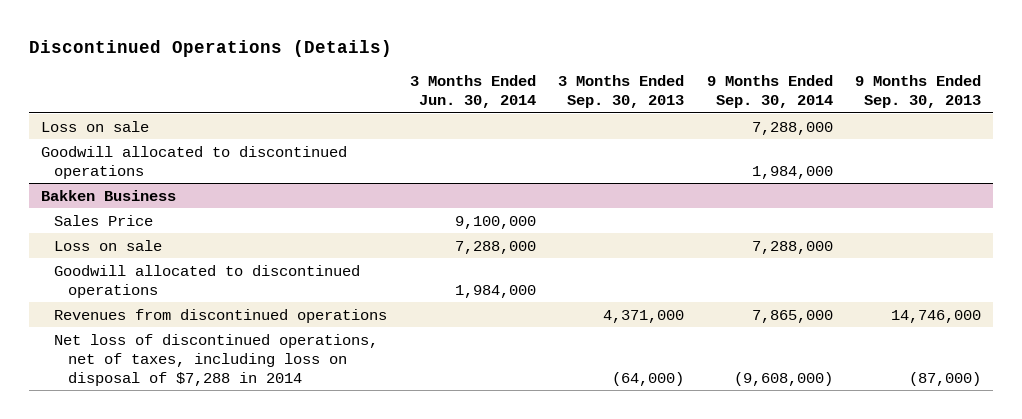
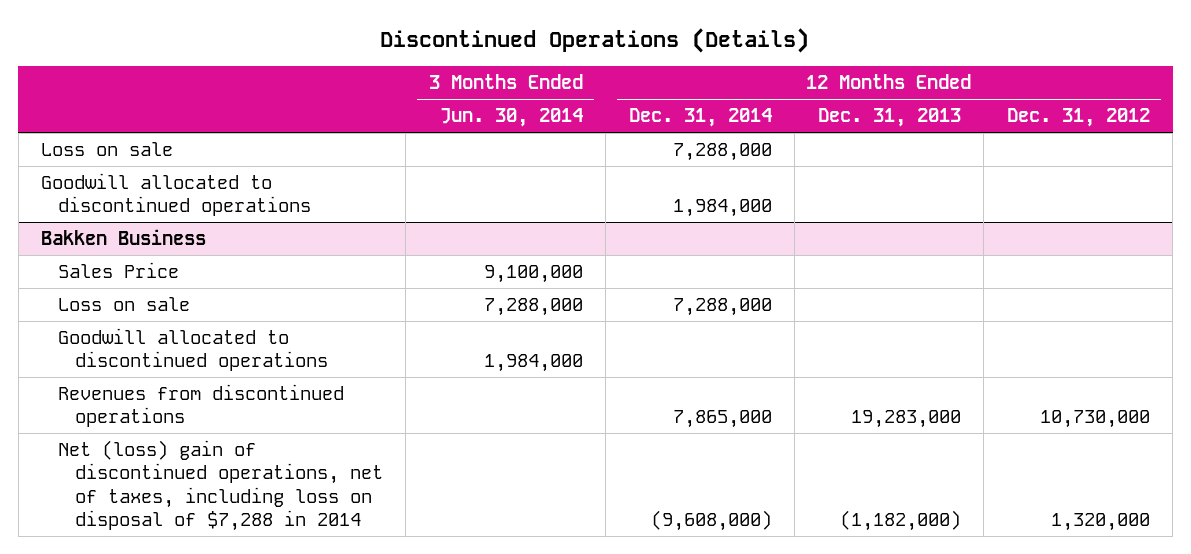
- | 3 Months Ended Jun. 30, 2014 | 3 Months Ended Sep. 30, 2013 | 9 Months Ended Sep. 30, 2014 | 9 Months Ended Sep. 30, 2013
+ | 3 Months Ended Jun. 30, 2014 | 12 Months Ended Dec. 31, 2014 | 12 Months Ended Dec. 31, 2013 | 12 Months Ended Dec. 31, 2012
@ Bakken Business
- Net loss of discontinued operations, net of taxes, including loss on disposal of $7,288 in 2014 | | (64,000) | (9,608,000) | (87,000)
+ Net (loss) gain of discontinued operations, net of taxes, including loss on disposal of $7,288 in 2014 | | (9,608,000) | (1,182,000) | 1,320,000

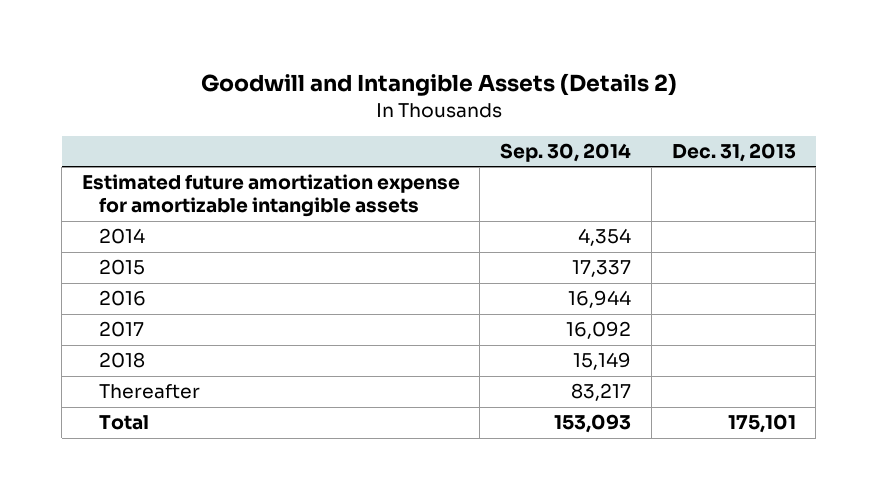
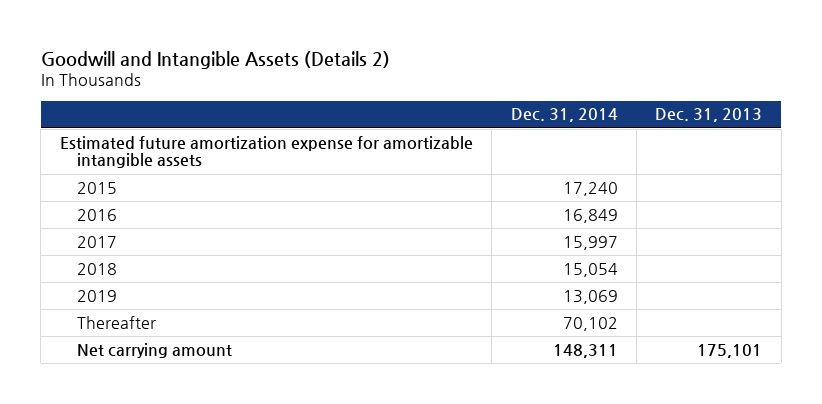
- | Sep. 30, 2014 | Dec. 31, 2013
+ | Dec. 31, 2014 | Dec. 31, 2013
- 2014 | 4,354 |
+ 2019 | 13,069 |
- Total | 153,093 | 175,101
+ Net carrying amount | 148,311 | 175,101

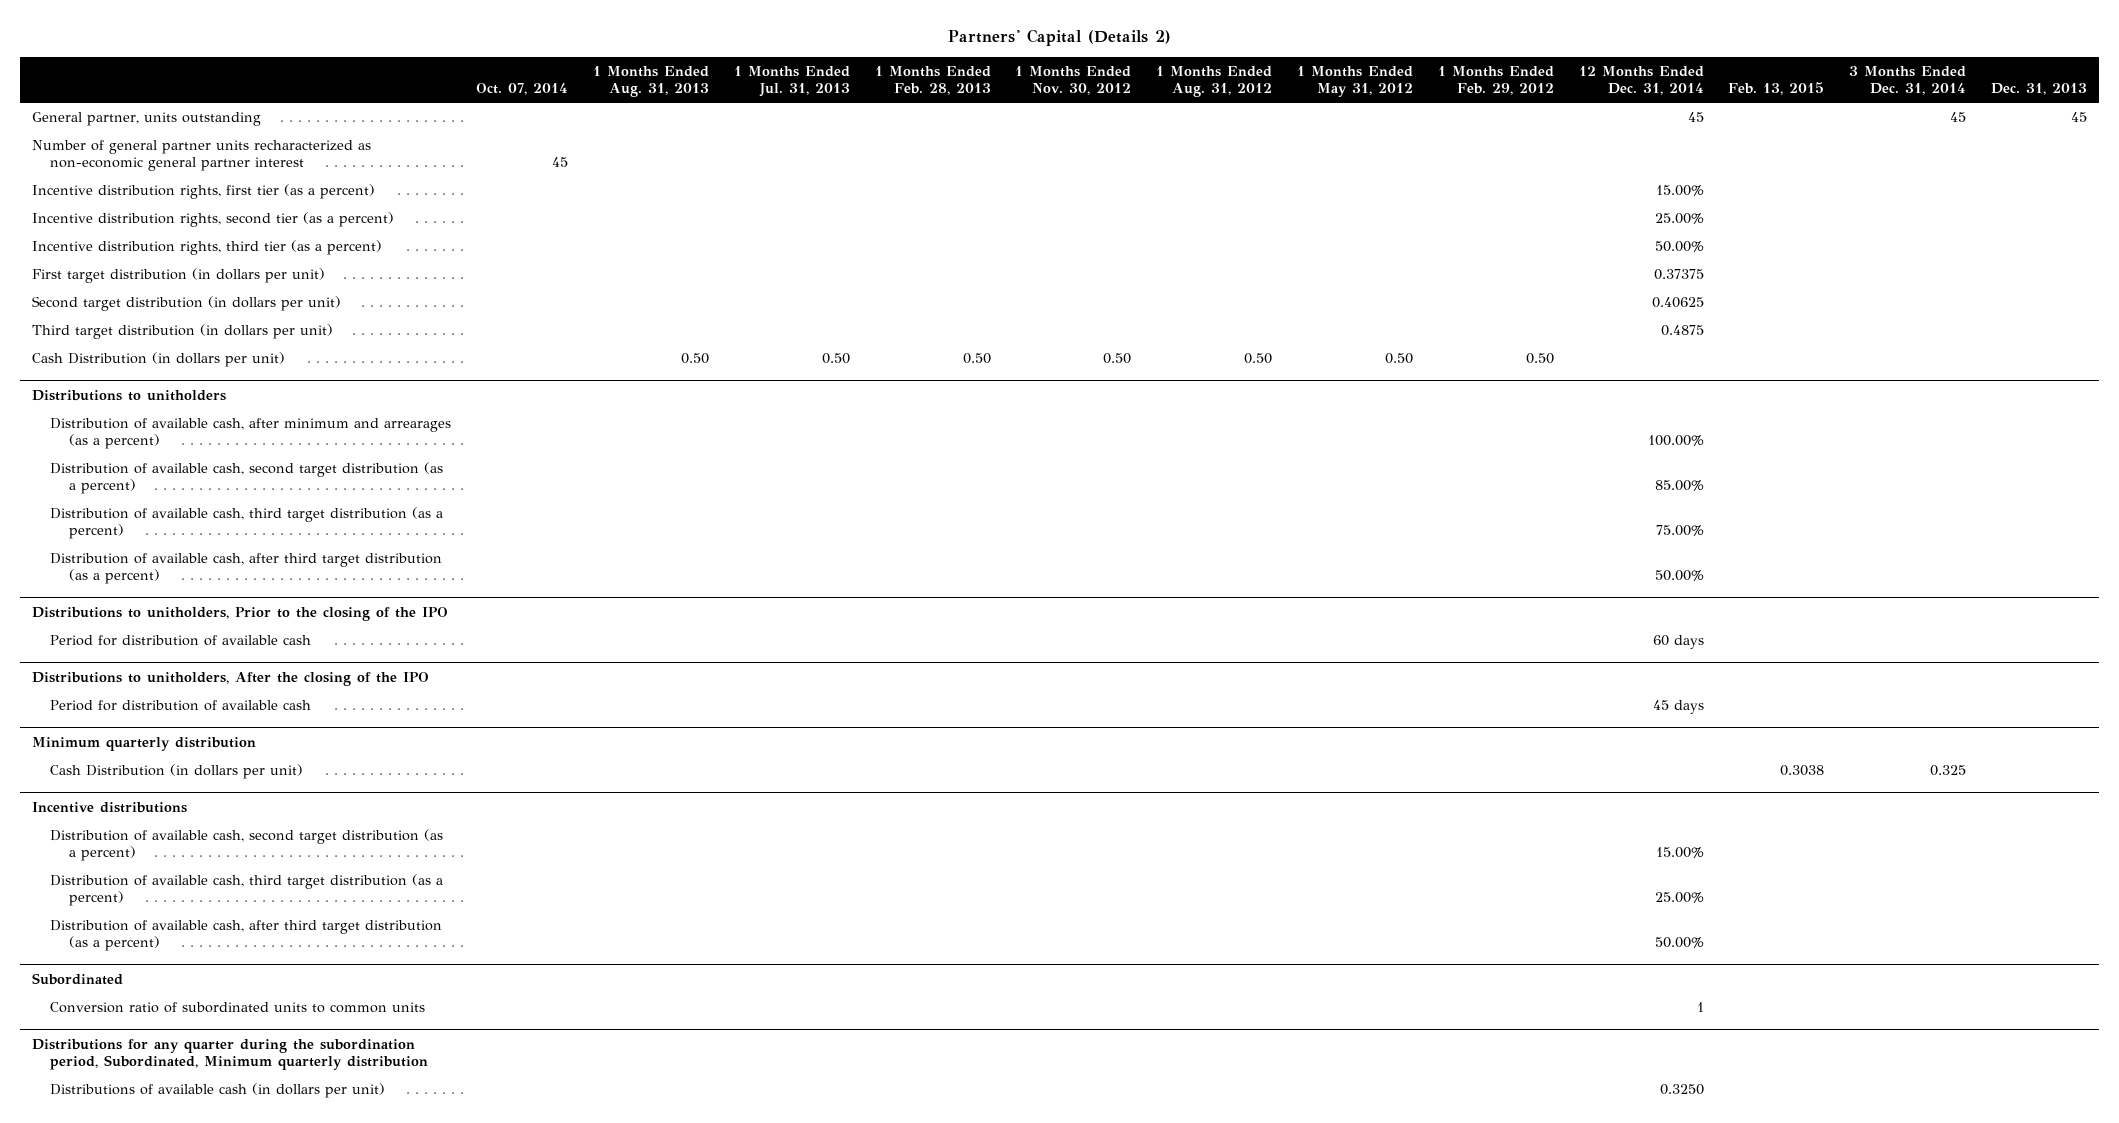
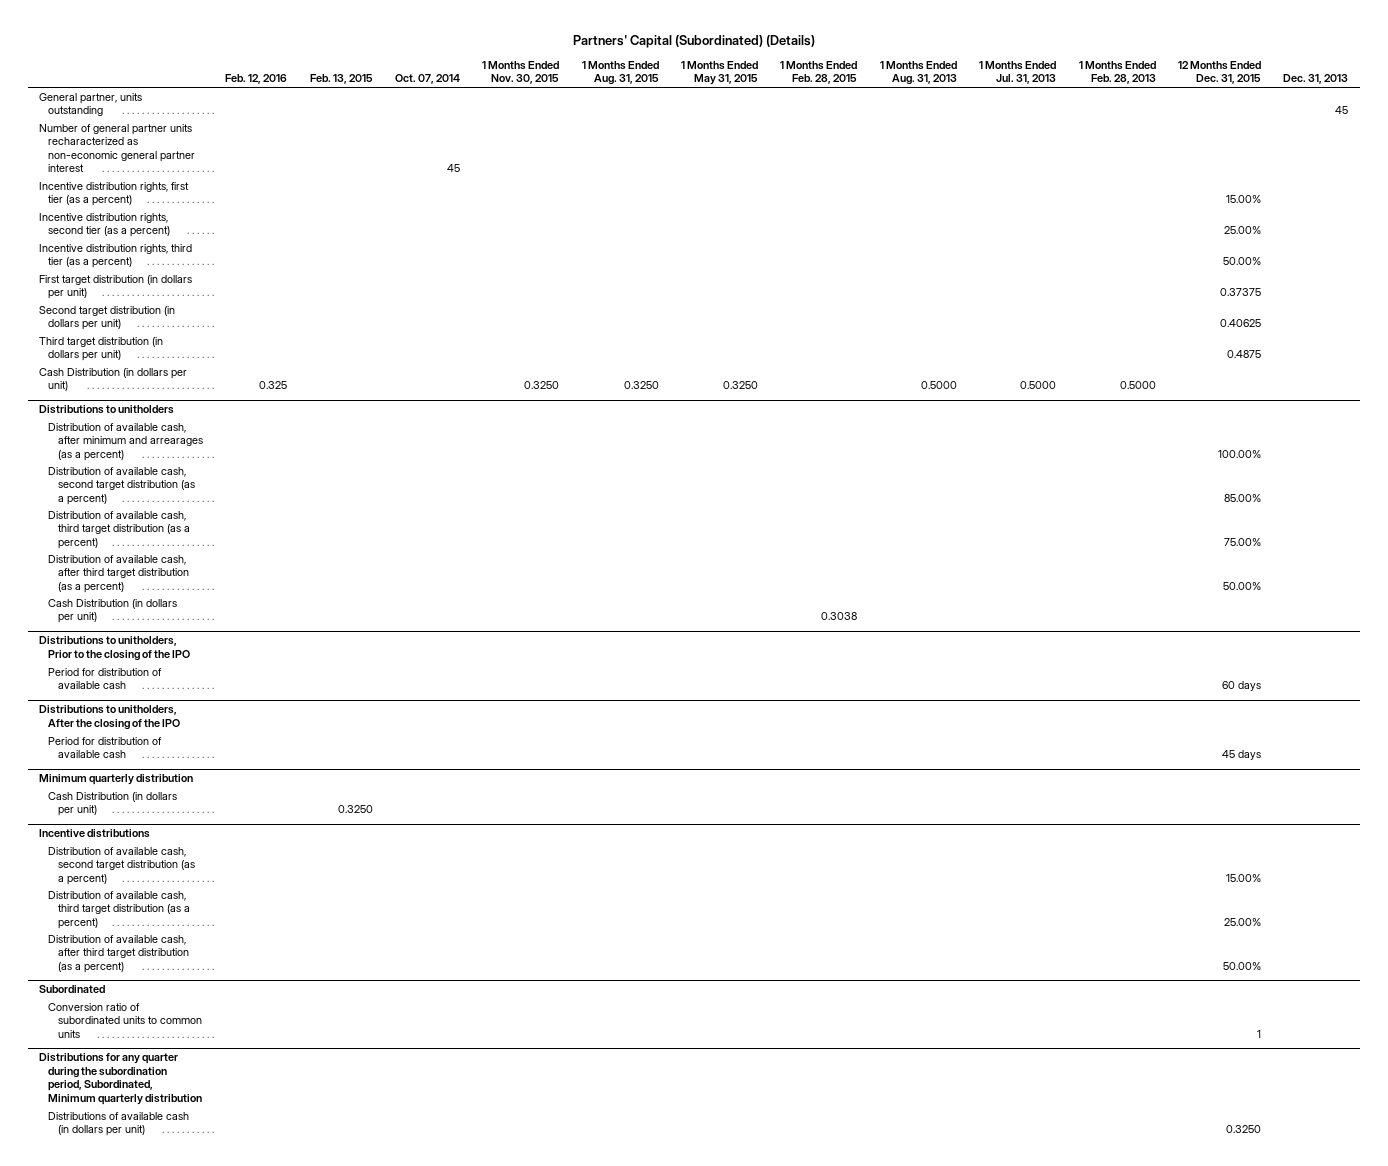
- Partners' Capital (Details 2)
+ Partners' Capital (Subordinated) (Details)
- | Oct. 07, 2014 | 1 Months Ended Aug. 31, 2013 | 1 Months Ended Jul. 31, 2013 | 1 Months Ended Feb. 28, 2013 | 1 Months Ended Nov. 30, 2012 | 1 Months Ended Aug. 31, 2012 | 1 Months Ended May 31, 2012 | 1 Months Ended Feb. 29, 2012 | 12 Months Ended Dec. 31, 2014 | Feb. 13, 2015 | 3 Months Ended Dec. 31, 2014 | Dec. 31, 2013
+ | Feb. 12, 2016 | Feb. 13, 2015 | Oct. 07, 2014 | 1 Months Ended Nov. 30, 2015 | 1 Months Ended Aug. 31, 2015 | 1 Months Ended May 31, 2015 | 1 Months Ended Feb. 28, 2015 | 1 Months Ended Aug. 31, 2013 | 1 Months Ended Jul. 31, 2013 | 1 Months Ended Feb. 28, 2013 | 12 Months Ended Dec. 31, 2015 | Dec. 31, 2013
- Cash Distribution (in dollars per unit) | | 0.50 | 0.50 | 0.50 | 0.50 | 0.50 | 0.50 | 0.50 | | | |
+ Cash Distribution (in dollars per unit) | 0.325 | | | 0.3250 | 0.3250 | 0.3250 | | 0.5000 | 0.5000 | 0.5000 | |
@ Distributions to unitholders
+ Cash Distribution (in dollars per unit) | | | | | | | 0.3038 | | | | |
@ Minimum quarterly distribution
- Cash Distribution (in dollars per unit) | | | | | | | | | | 0.3038 | 0.325 |
+ Cash Distribution (in dollars per unit) | | 0.3250 | | | | | | | | | |

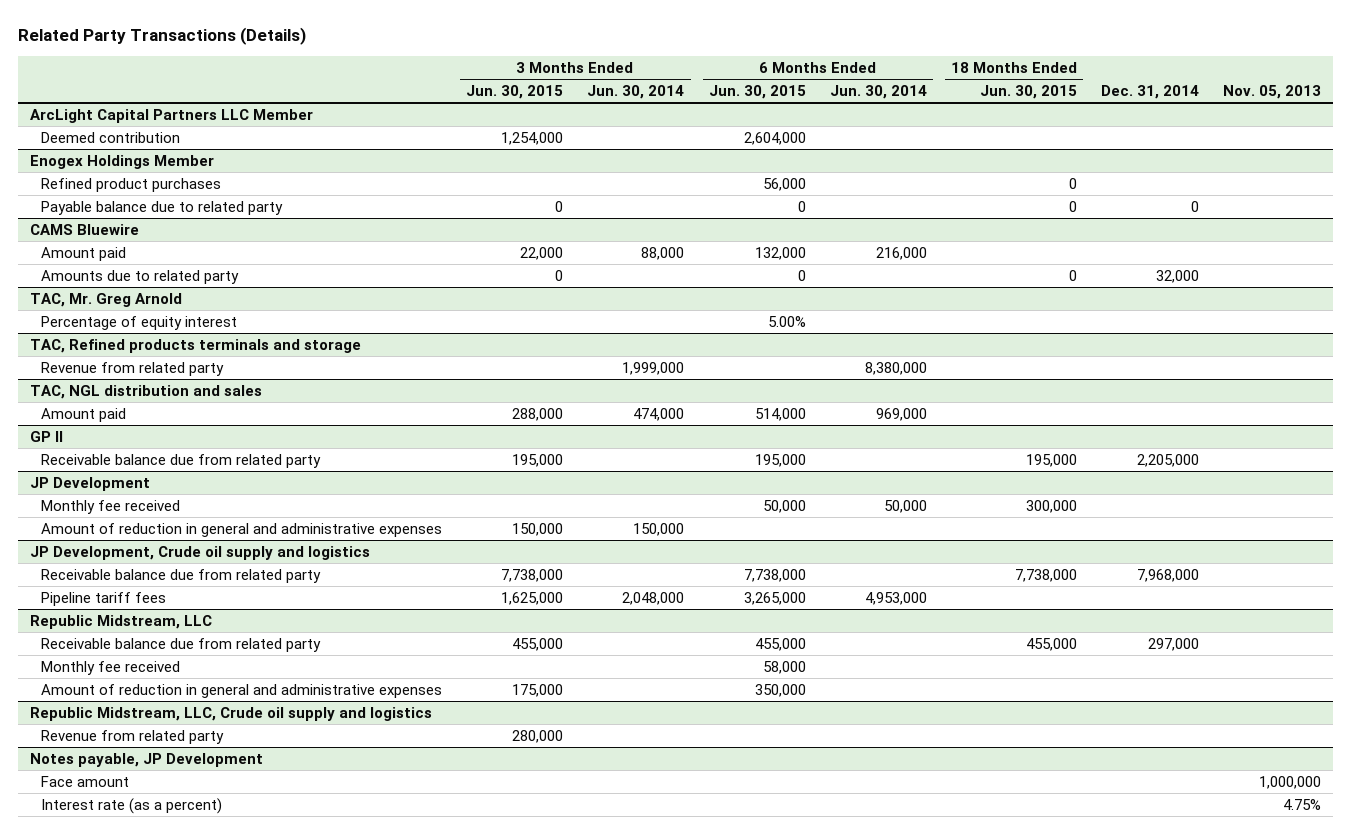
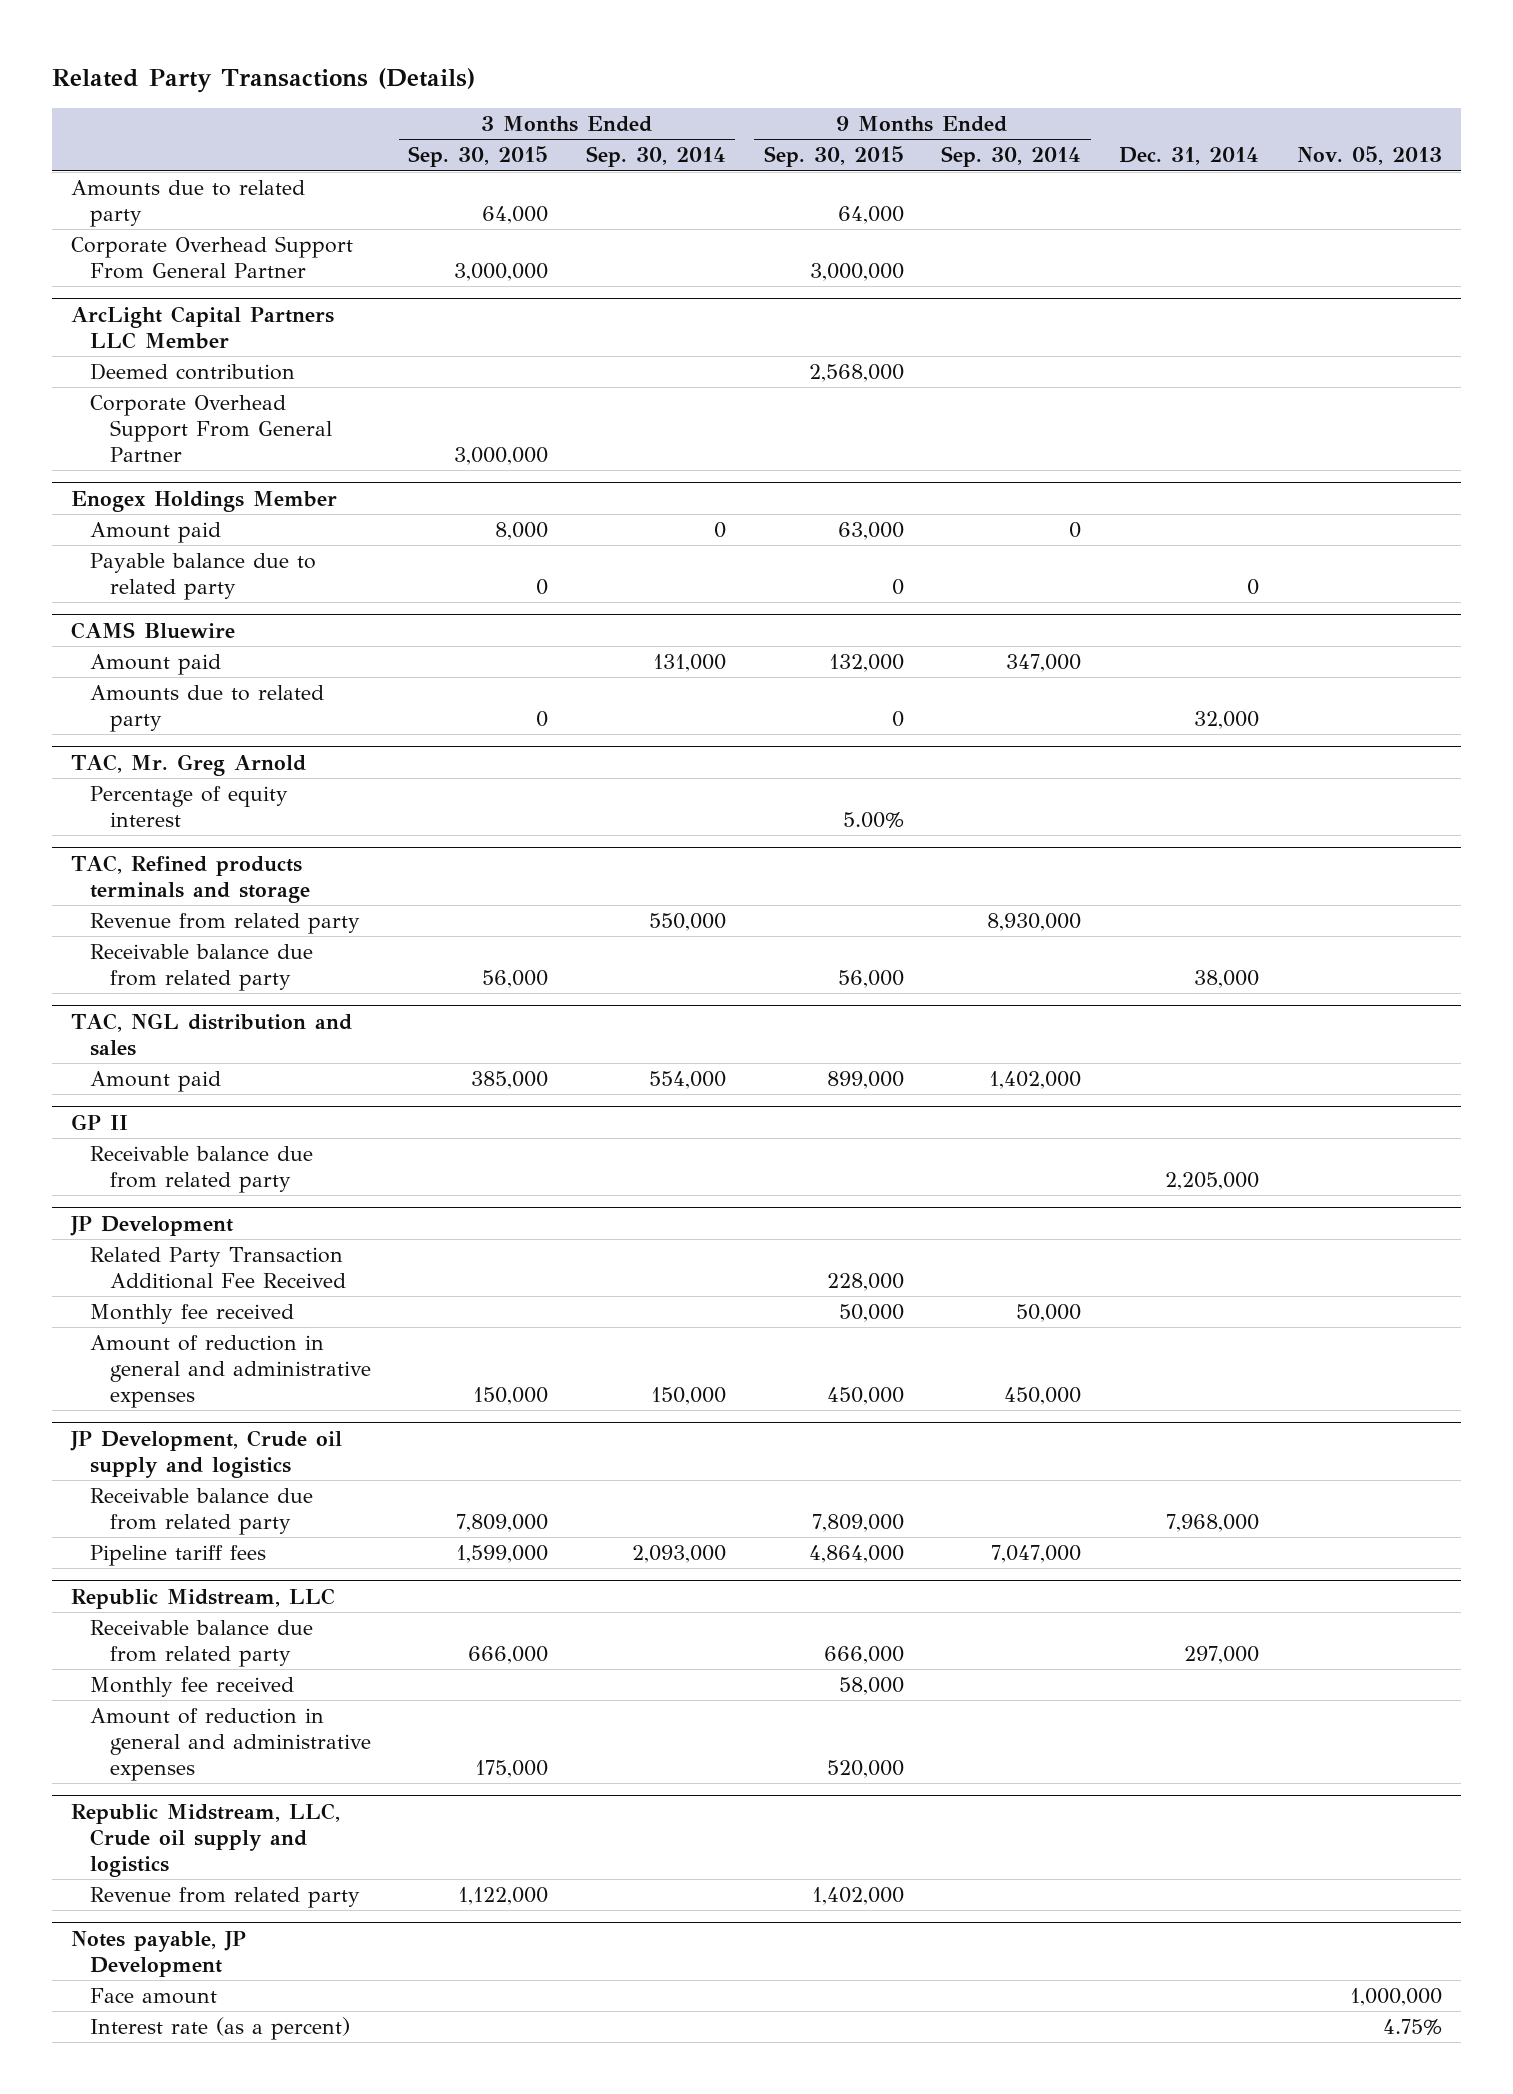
- | 3 Months Ended Jun. 30, 2015 | 3 Months Ended Jun. 30, 2014 | 6 Months Ended Jun. 30, 2015 | 6 Months Ended Jun. 30, 2014 | 18 Months Ended Jun. 30, 2015 | Dec. 31, 2014 | Nov. 05, 2013
+ | 3 Months Ended Sep. 30, 2015 | 3 Months Ended Sep. 30, 2014 | 9 Months Ended Sep. 30, 2015 | 9 Months Ended Sep. 30, 2014 | Dec. 31, 2014 | Nov. 05, 2013
+ Amounts due to related party | 64,000 | | 64,000 | | |
+ Corporate Overhead Support From General Partner | 3,000,000 | | 3,000,000 | | |
@ ArcLight Capital Partners LLC Member
+ Corporate Overhead Support From General Partner | 3,000,000 | | | | |
@ Enogex Holdings Member
- Refined product purchases | | | 56,000 | | 0 | |
+ Amount paid | 8,000 | 0 | 63,000 | 0 | |
@ TAC, Refined products terminals and storage
+ Receivable balance due from related party | 56,000 | | 56,000 | | 38,000 |
@ JP Development
+ Related Party Transaction Additional Fee Received | | | 228,000 | | |

